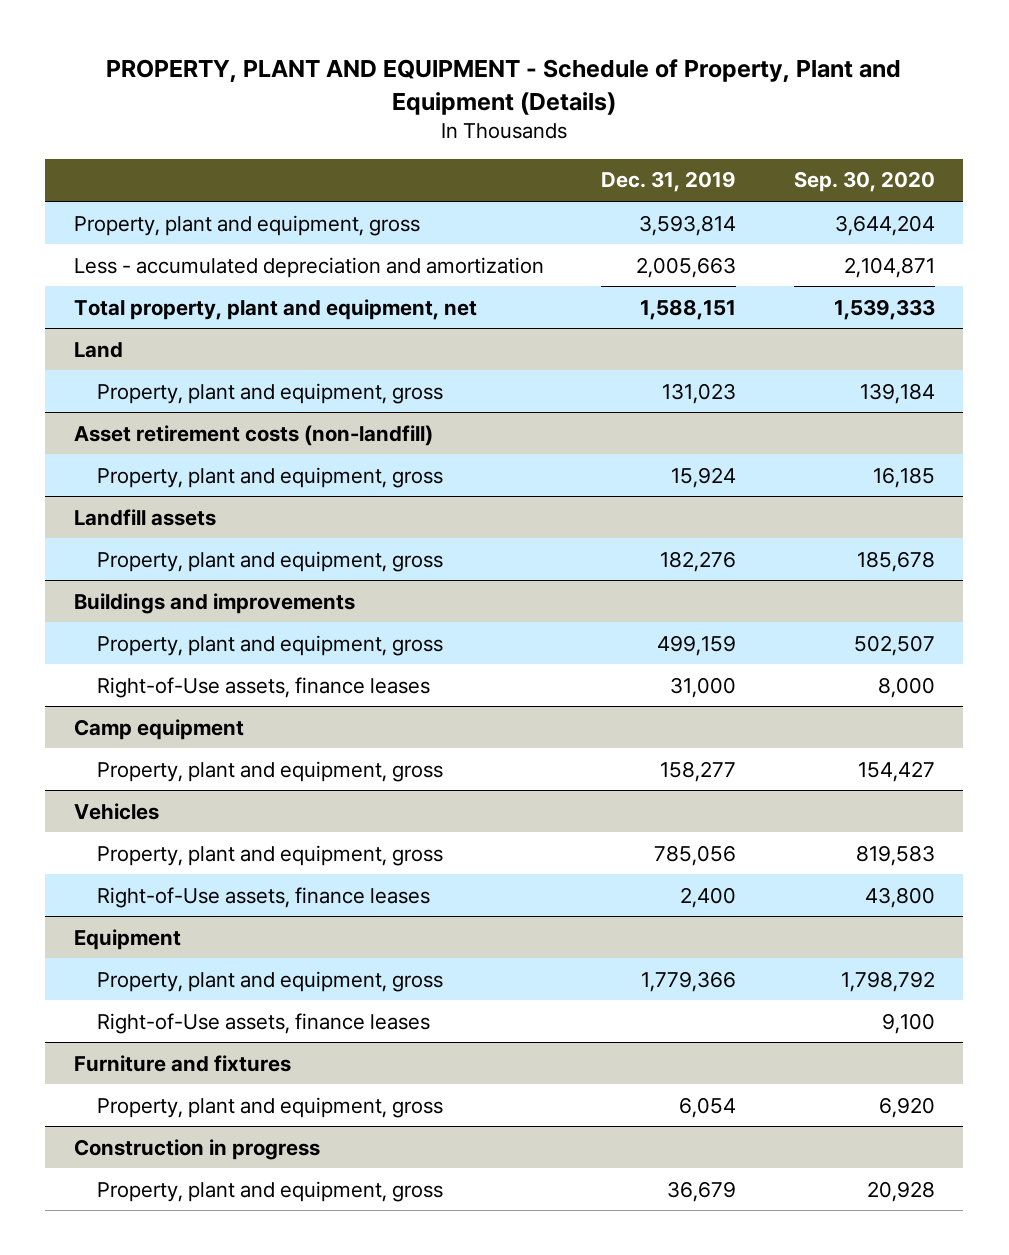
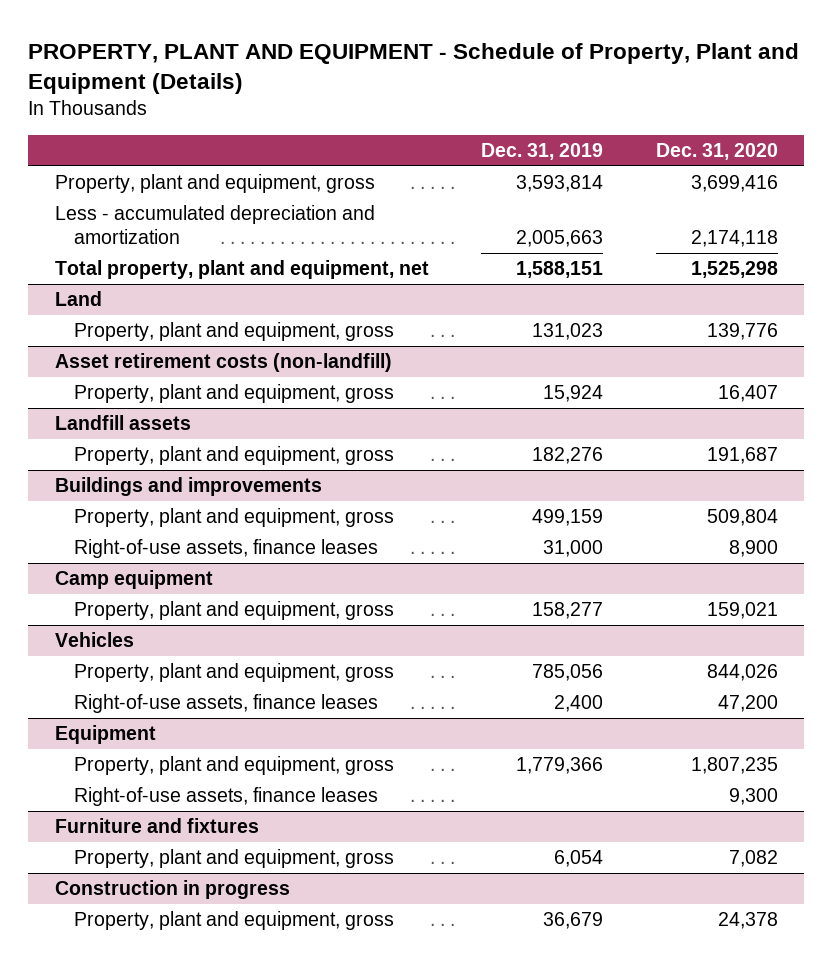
- | Dec. 31, 2019 | Sep. 30, 2020
+ | Dec. 31, 2019 | Dec. 31, 2020
@ Buildings and improvements
- Right-of-Use assets, finance leases | 31,000 | 8,000
+ Right-of-use assets, finance leases | 31,000 | 8,900
@ Vehicles
- Right-of-Use assets, finance leases | 2,400 | 43,800
+ Right-of-use assets, finance leases | 2,400 | 47,200
@ Equipment
- Right-of-Use assets, finance leases | | 9,100
+ Right-of-use assets, finance leases | | 9,300

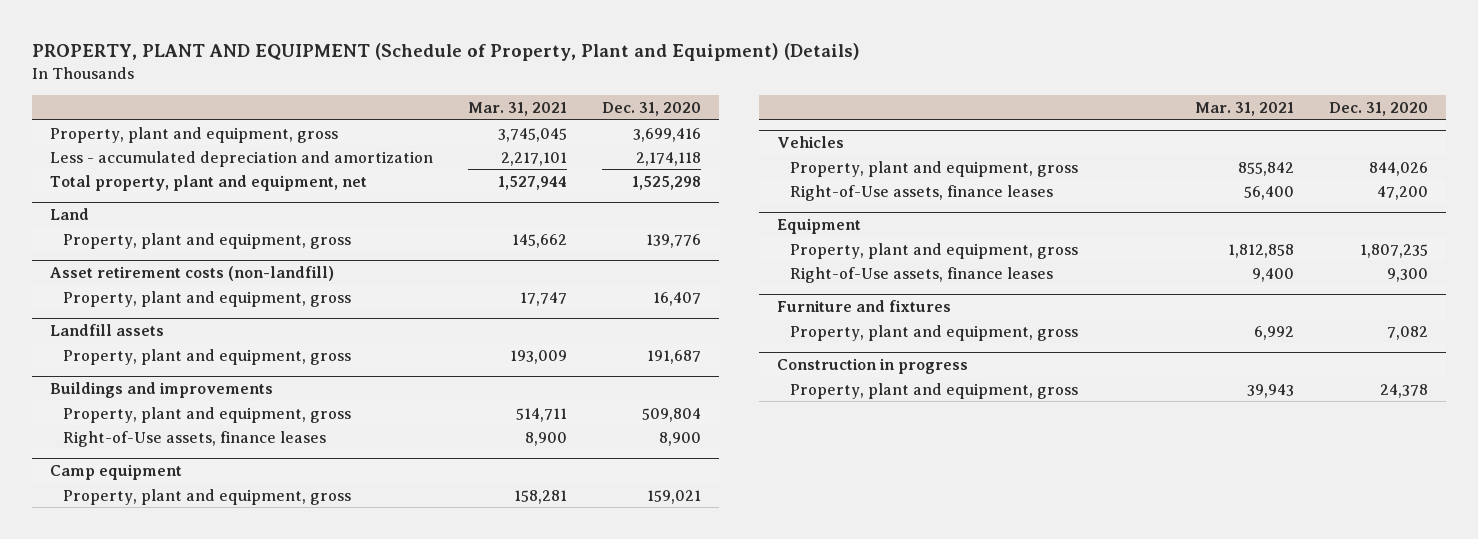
- PROPERTY, PLANT AND EQUIPMENT - Schedule of Property, Plant and Equipment (Details)
+ PROPERTY, PLANT AND EQUIPMENT (Schedule of Property, Plant and Equipment) (Details)
- | Dec. 31, 2019 | Dec. 31, 2020
+ | Mar. 31, 2021 | Dec. 31, 2020
@ Buildings and improvements
- Right-of-use assets, finance leases | 31,000 | 8,900
+ Right-of-Use assets, finance leases | 8,900 | 8,900
@ Vehicles
- Right-of-use assets, finance leases | 2,400 | 47,200
+ Right-of-Use assets, finance leases | 56,400 | 47,200
@ Equipment
- Right-of-use assets, finance leases | | 9,300
+ Right-of-Use assets, finance leases | 9,400 | 9,300

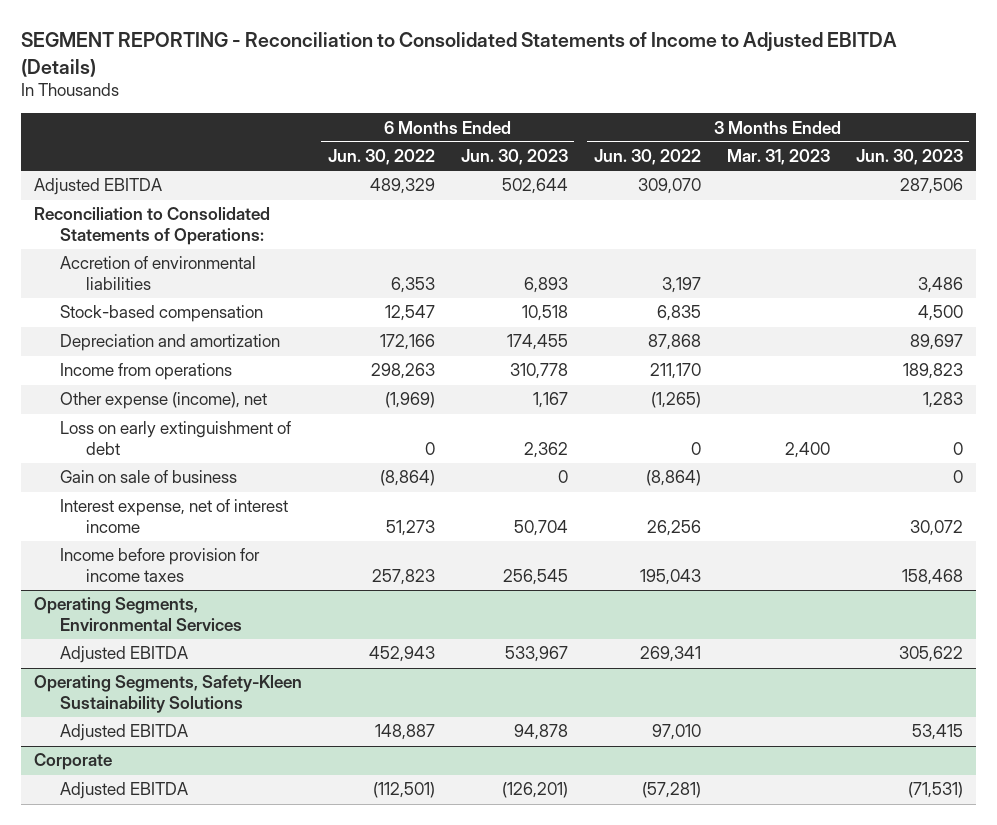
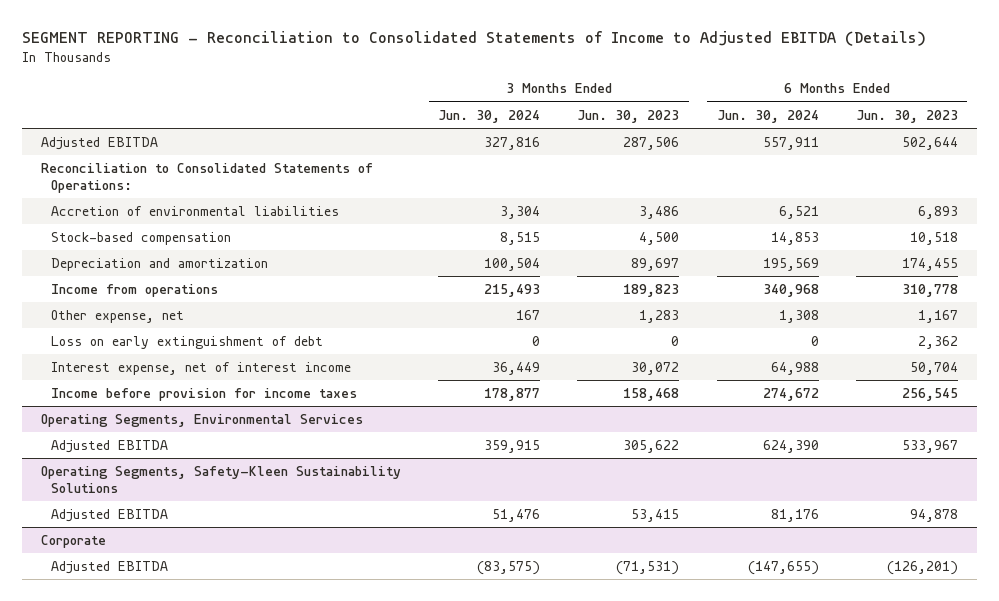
- | 6 Months Ended Jun. 30, 2022 | 6 Months Ended Jun. 30, 2023 | 3 Months Ended Jun. 30, 2022 | 3 Months Ended Mar. 31, 2023 | 3 Months Ended Jun. 30, 2023
+ | 3 Months Ended Jun. 30, 2024 | 3 Months Ended Jun. 30, 2023 | 6 Months Ended Jun. 30, 2024 | 6 Months Ended Jun. 30, 2023
- Other expense (income), net | (1,969) | 1,167 | (1,265) | | 1,283
+ Other expense, net | 167 | 1,283 | 1,308 | 1,167
- Gain on sale of business | (8,864) | 0 | (8,864) | | 0

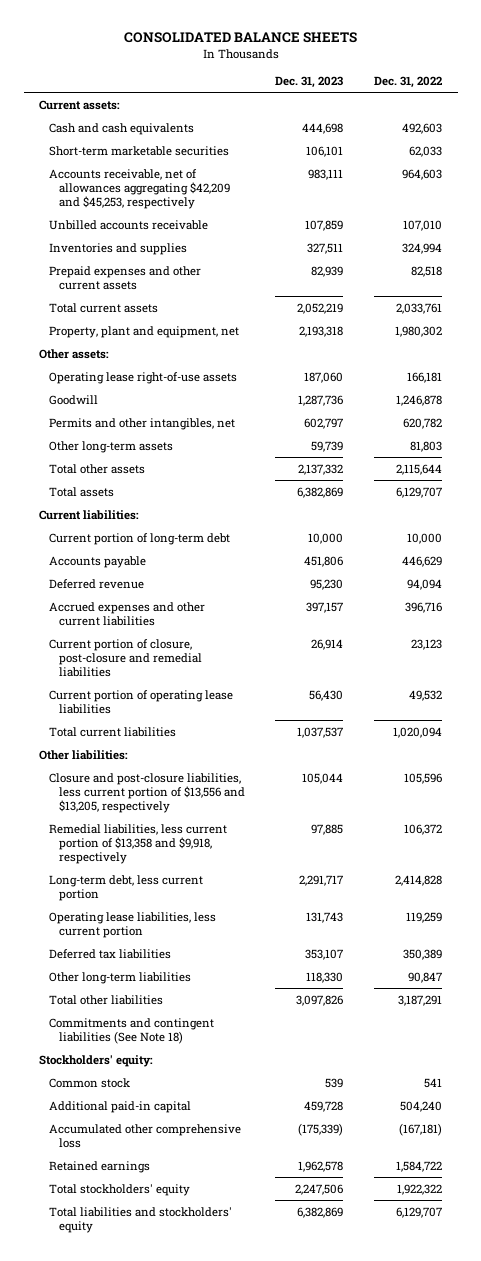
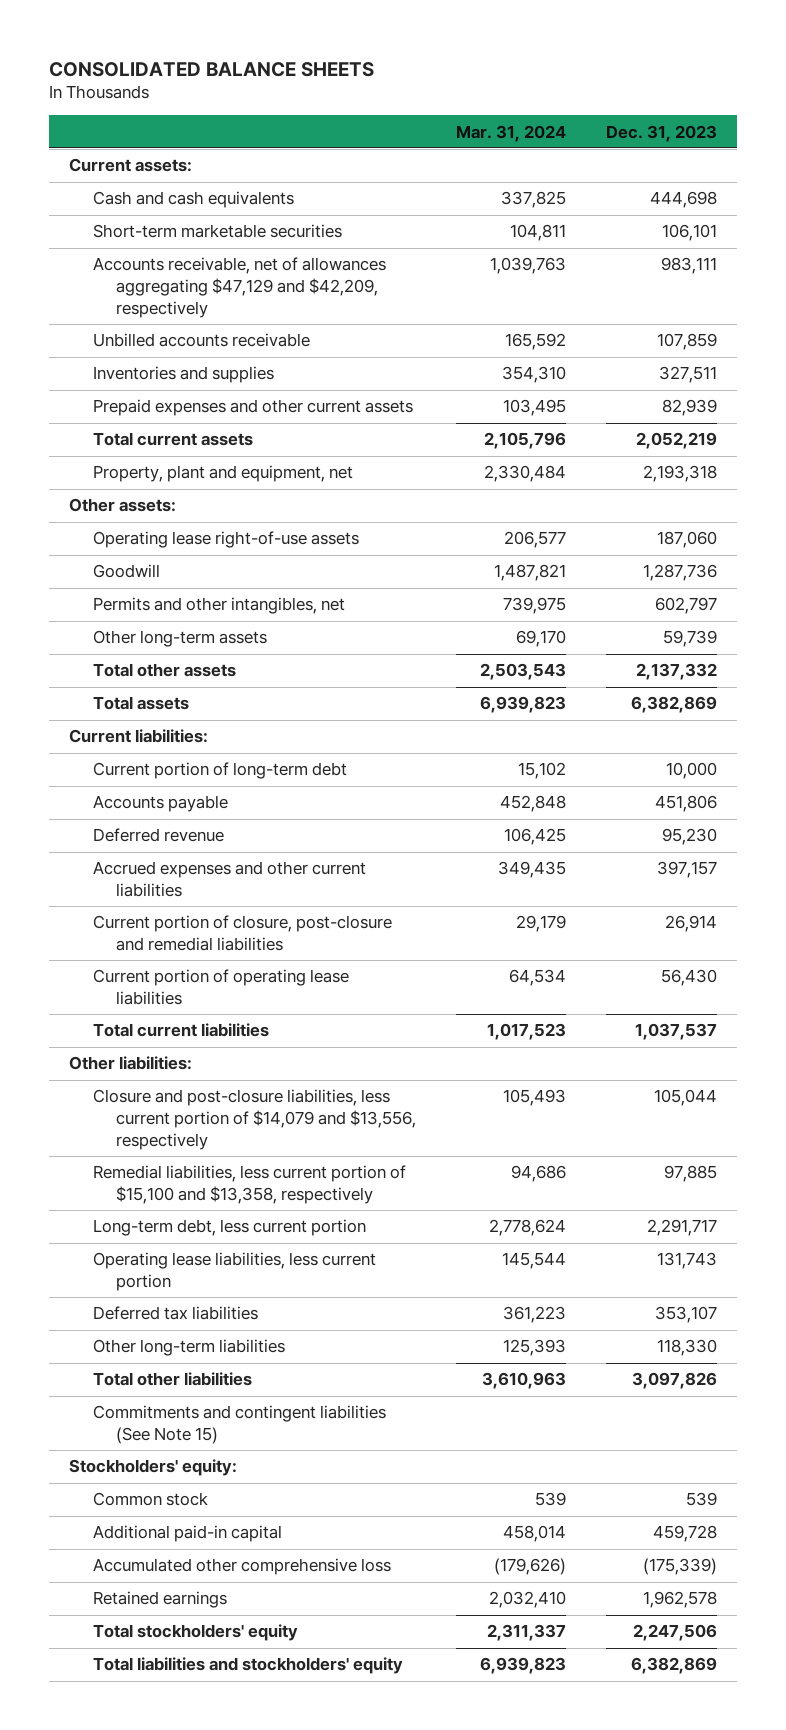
- | Dec. 31, 2023 | Dec. 31, 2022
+ | Mar. 31, 2024 | Dec. 31, 2023
- Accounts receivable, net of allowances aggregating $42,209 and $45,253, respectively | 983,111 | 964,603
+ Accounts receivable, net of allowances aggregating $47,129 and $42,209, respectively | 1,039,763 | 983,111
- Closure and post-closure liabilities, less current portion of $13,556 and $13,205, respectively | 105,044 | 105,596
- Remedial liabilities, less current portion of $13,358 and $9,918, respectively | 97,885 | 106,372
+ Closure and post-closure liabilities, less current portion of $14,079 and $13,556, respectively | 105,493 | 105,044
+ Remedial liabilities, less current portion of $15,100 and $13,358, respectively | 94,686 | 97,885
- Commitments and contingent liabilities (See Note 18)
+ Commitments and contingent liabilities (See Note 15)

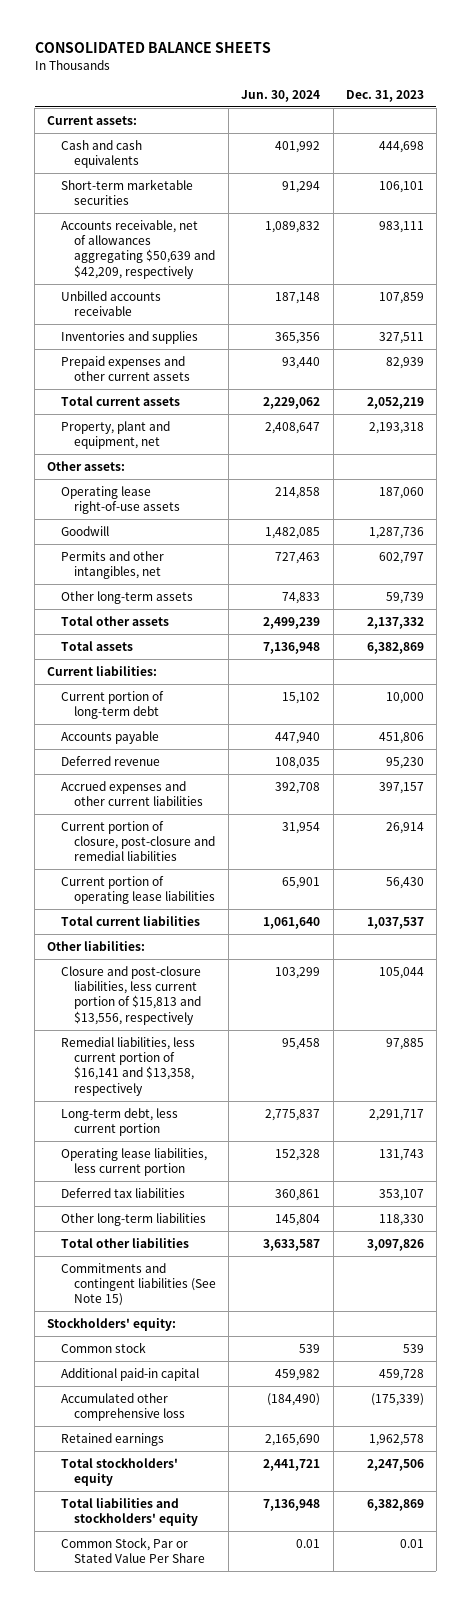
- | Mar. 31, 2024 | Dec. 31, 2023
+ | Jun. 30, 2024 | Dec. 31, 2023
- Accounts receivable, net of allowances aggregating $47,129 and $42,209, respectively | 1,039,763 | 983,111
+ Accounts receivable, net of allowances aggregating $50,639 and $42,209, respectively | 1,089,832 | 983,111
- Closure and post-closure liabilities, less current portion of $14,079 and $13,556, respectively | 105,493 | 105,044
- Remedial liabilities, less current portion of $15,100 and $13,358, respectively | 94,686 | 97,885
+ Closure and post-closure liabilities, less current portion of $15,813 and $13,556, respectively | 103,299 | 105,044
+ Remedial liabilities, less current portion of $16,141 and $13,358, respectively | 95,458 | 97,885
+ Common Stock, Par or Stated Value Per Share | 0.01 | 0.01

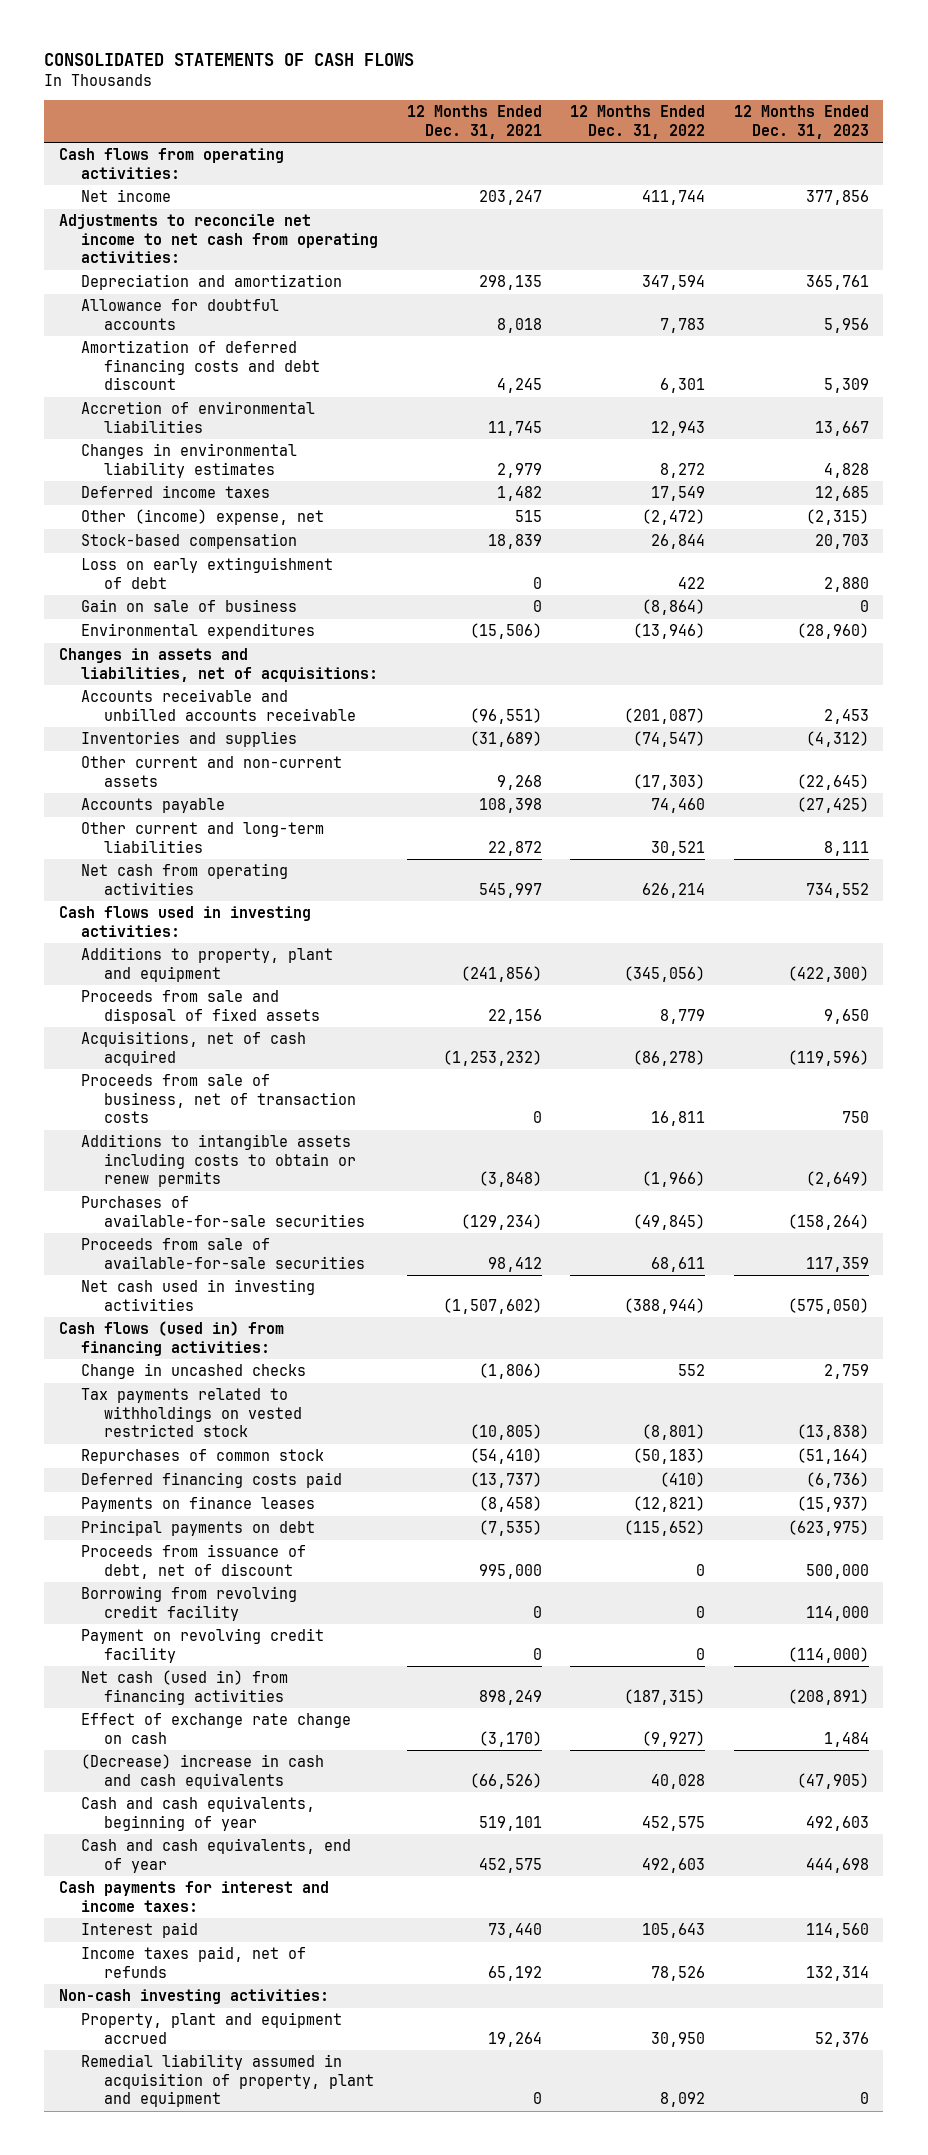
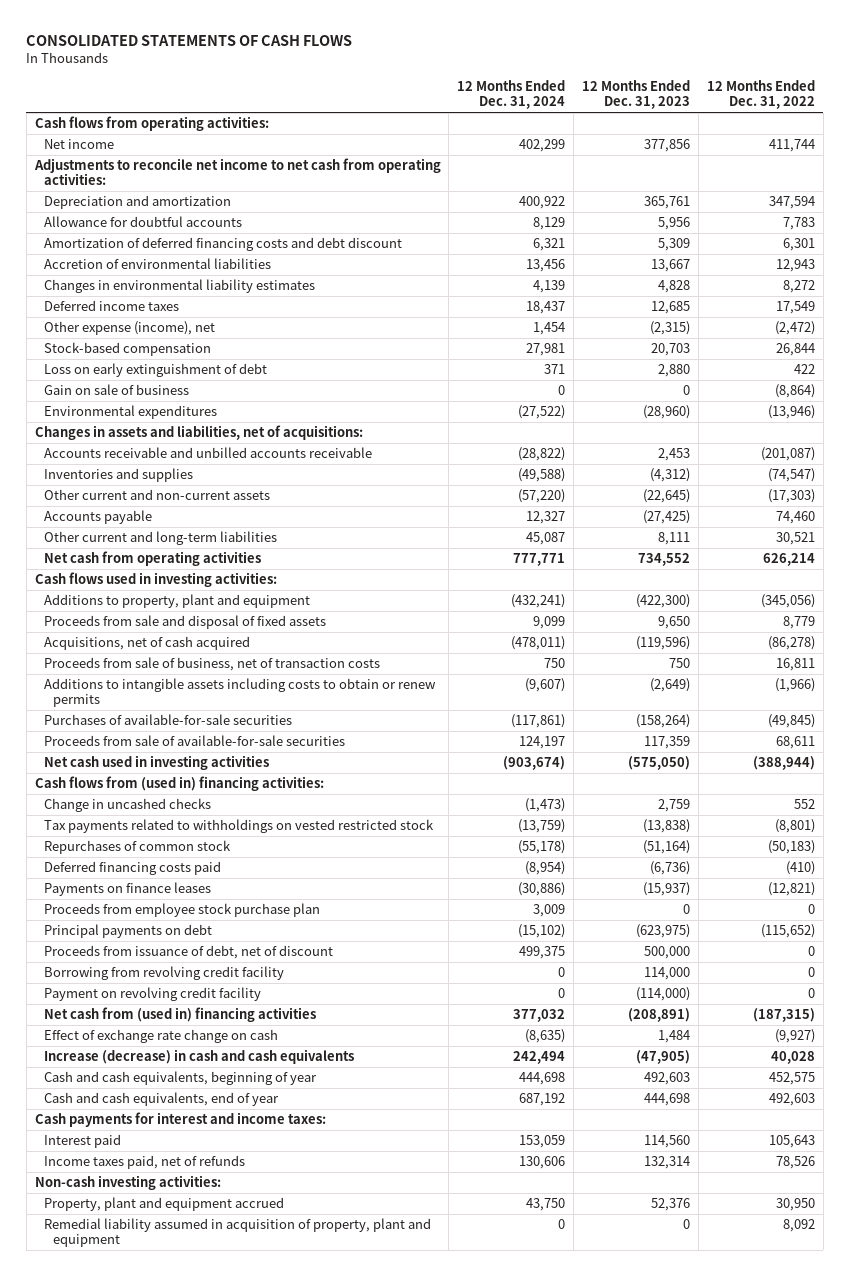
- | 12 Months Ended Dec. 31, 2021 | 12 Months Ended Dec. 31, 2022 | 12 Months Ended Dec. 31, 2023
+ | 12 Months Ended Dec. 31, 2024 | 12 Months Ended Dec. 31, 2023 | 12 Months Ended Dec. 31, 2022
- Other (income) expense, net | 515 | (2,472) | (2,315)
+ Other expense (income), net | 1,454 | (2,315) | (2,472)
- Cash flows (used in) from financing activities:
+ Cash flows from (used in) financing activities:
+ Proceeds from employee stock purchase plan | 3,009 | 0 | 0
- Net cash (used in) from financing activities | 898,249 | (187,315) | (208,891)
+ Net cash from (used in) financing activities | 377,032 | (208,891) | (187,315)
- (Decrease) increase in cash and cash equivalents | (66,526) | 40,028 | (47,905)
+ Increase (decrease) in cash and cash equivalents | 242,494 | (47,905) | 40,028

